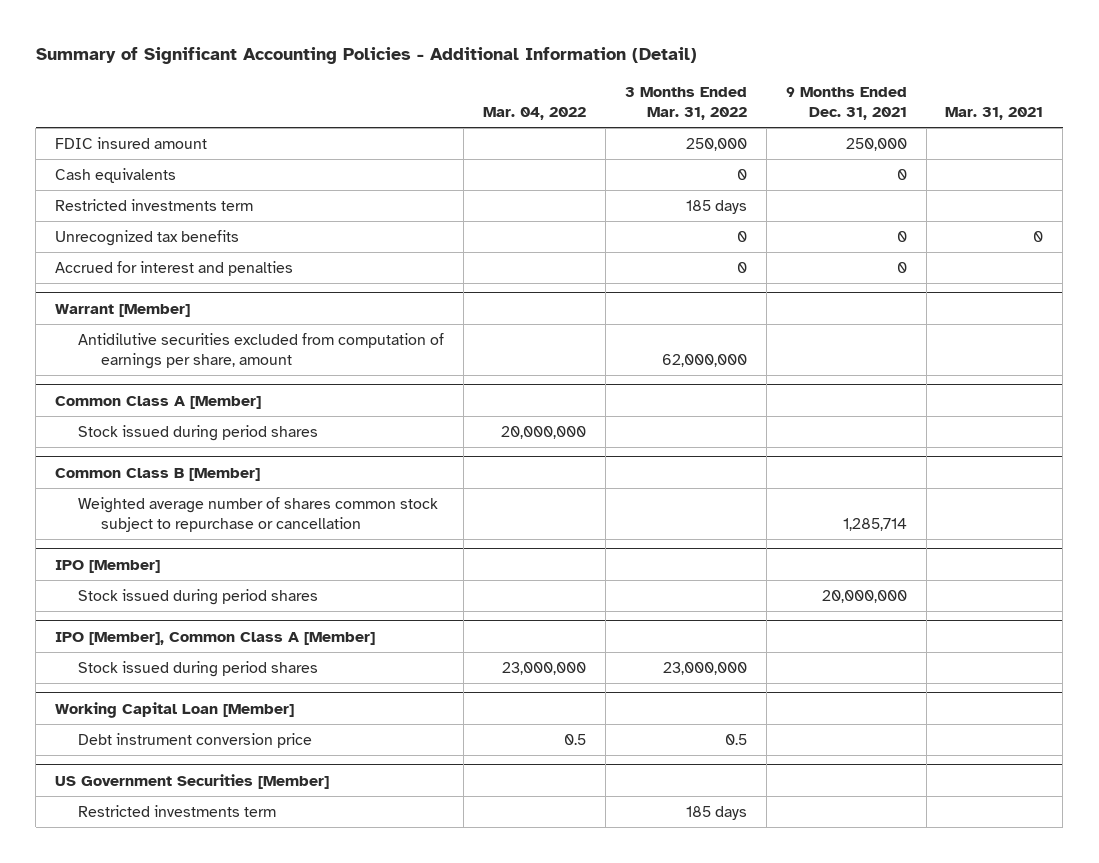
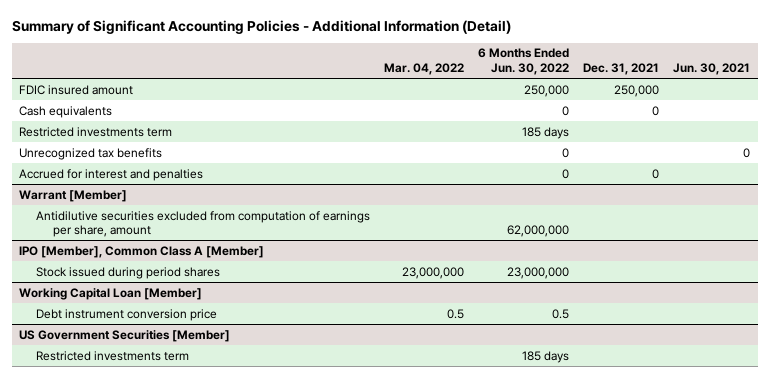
- | Mar. 04, 2022 | 3 Months Ended Mar. 31, 2022 | 9 Months Ended Dec. 31, 2021 | Mar. 31, 2021
+ | Mar. 04, 2022 | 6 Months Ended Jun. 30, 2022 | Dec. 31, 2021 | Jun. 30, 2021
- Common Class A [Member]
- Stock issued during period shares | 20,000,000 | | |
- Common Class B [Member]
- Weighted average number of shares common stock subject to repurchase or cancellation | | | 1,285,714 |
- IPO [Member]
- Stock issued during period shares | | | 20,000,000 |

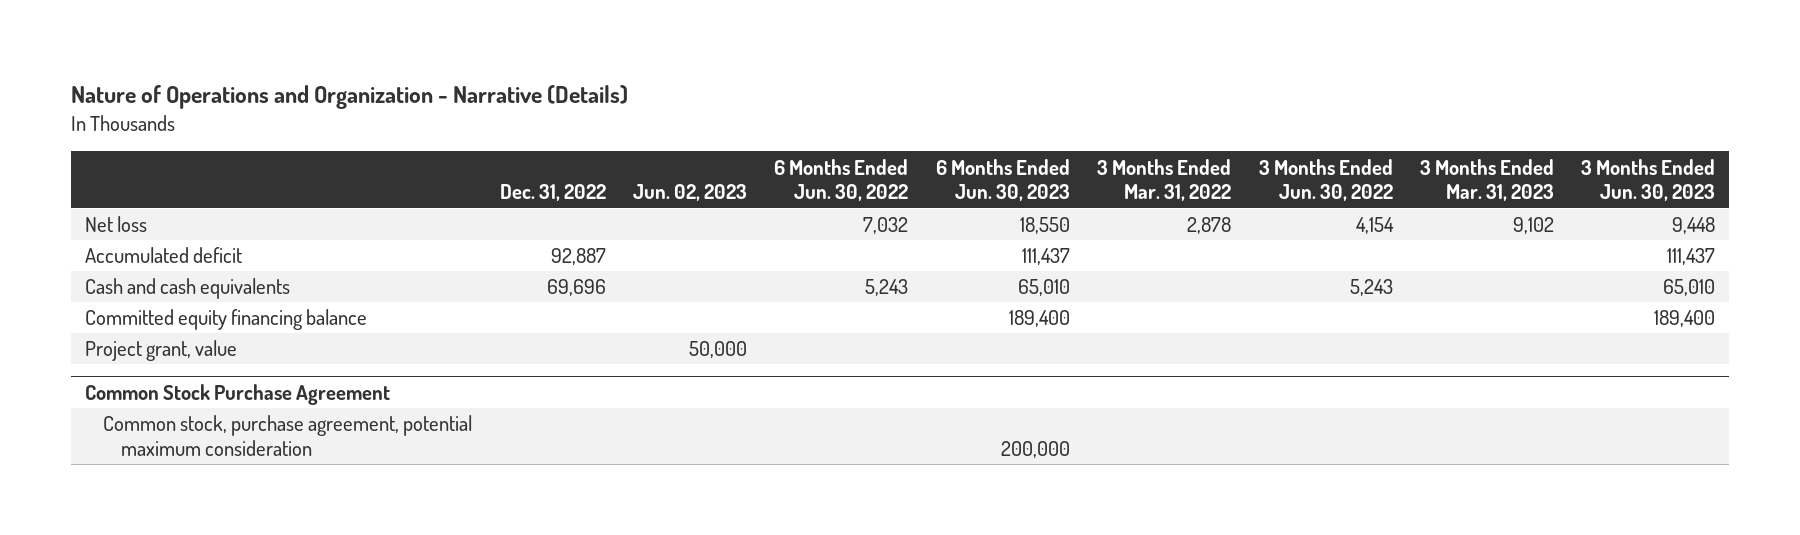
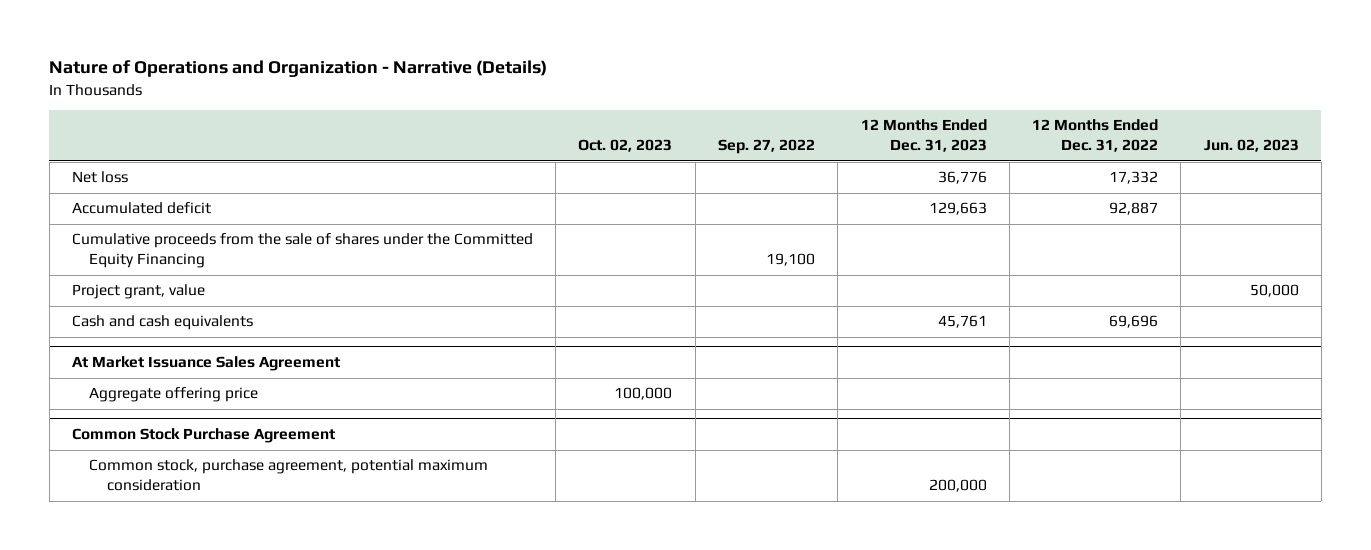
- | Dec. 31, 2022 | Jun. 02, 2023 | 6 Months Ended Jun. 30, 2022 | 6 Months Ended Jun. 30, 2023 | 3 Months Ended Mar. 31, 2022 | 3 Months Ended Jun. 30, 2022 | 3 Months Ended Mar. 31, 2023 | 3 Months Ended Jun. 30, 2023
+ | Oct. 02, 2023 | Sep. 27, 2022 | 12 Months Ended Dec. 31, 2023 | 12 Months Ended Dec. 31, 2022 | Jun. 02, 2023
- Committed equity financing balance | | | | 189,400 | | | | 189,400
+ Cumulative proceeds from the sale of shares under the Committed Equity Financing | | 19,100 | | |
moved down: Cash and cash equivalents | | | 45,761 | 69,696 |
+ At Market Issuance Sales Agreement
+ Aggregate offering price | 100,000 | | | |

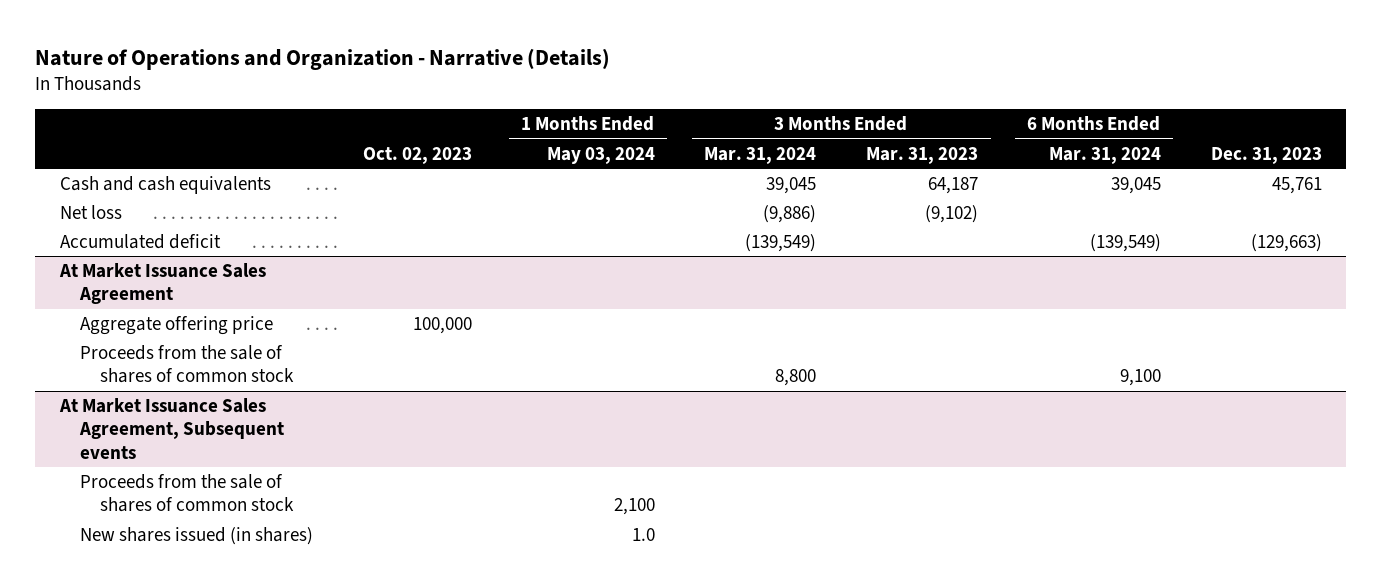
- | Oct. 02, 2023 | Sep. 27, 2022 | 12 Months Ended Dec. 31, 2023 | 12 Months Ended Dec. 31, 2022 | Jun. 02, 2023
+ | Oct. 02, 2023 | 1 Months Ended May 03, 2024 | 3 Months Ended Mar. 31, 2024 | 3 Months Ended Mar. 31, 2023 | 6 Months Ended Mar. 31, 2024 | Dec. 31, 2023
moved up: Cash and cash equivalents | | | 39,045 | 64,187 | 39,045 | 45,761
- Cumulative proceeds from the sale of shares under the Committed Equity Financing | | 19,100 | | |
- Project grant, value | | | | | 50,000
- Common Stock Purchase Agreement
- Common stock, purchase agreement, potential maximum consideration | | | 200,000 | |
@ At Market Issuance Sales Agreement
+ Proceeds from the sale of shares of common stock | | | 8,800 | | 9,100 |
+ At Market Issuance Sales Agreement, Subsequent events
+ Proceeds from the sale of shares of common stock | | 2,100 | | | |
+ New shares issued (in shares) | | 1.0 | | | |

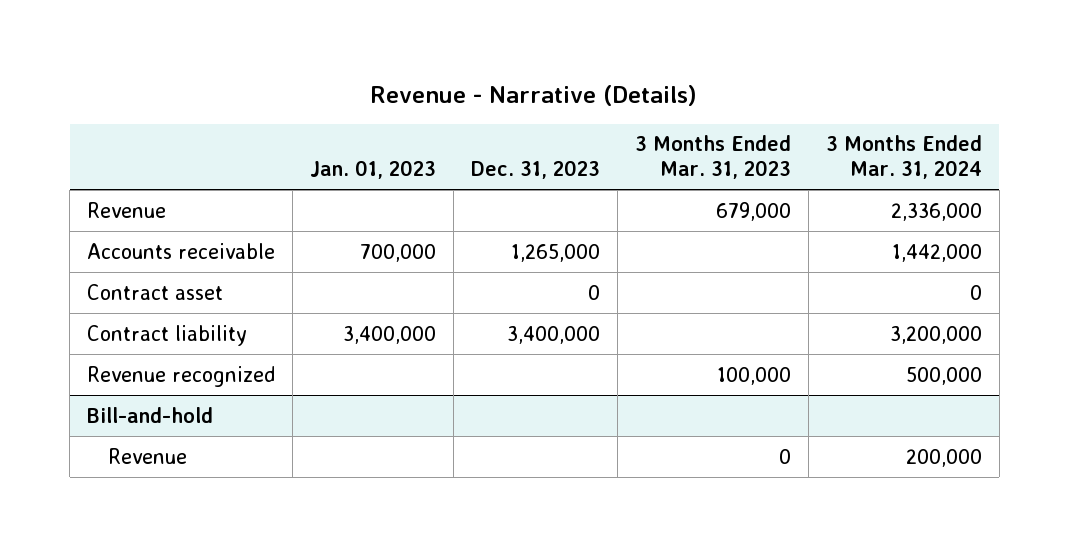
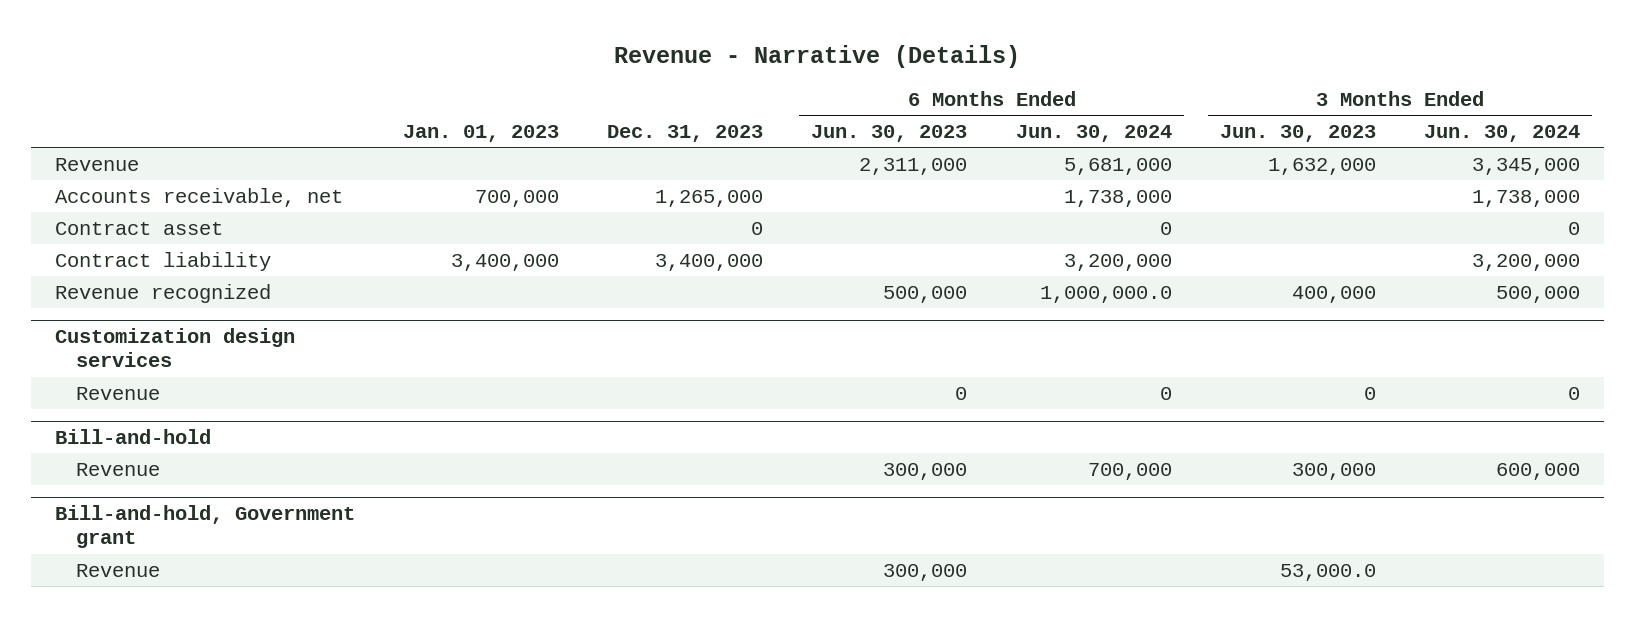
- | Jan. 01, 2023 | Dec. 31, 2023 | 3 Months Ended Mar. 31, 2023 | 3 Months Ended Mar. 31, 2024
+ | Jan. 01, 2023 | Dec. 31, 2023 | 6 Months Ended Jun. 30, 2023 | 6 Months Ended Jun. 30, 2024 | 3 Months Ended Jun. 30, 2023 | 3 Months Ended Jun. 30, 2024
- Accounts receivable | 700,000 | 1,265,000 | | 1,442,000
+ Accounts receivable, net | 700,000 | 1,265,000 | | 1,738,000 | | 1,738,000
+ Customization design services
+ Revenue | | | 0 | 0 | 0 | 0
+ Bill-and-hold, Government grant
+ Revenue | | | 300,000 | | 53,000.0 |

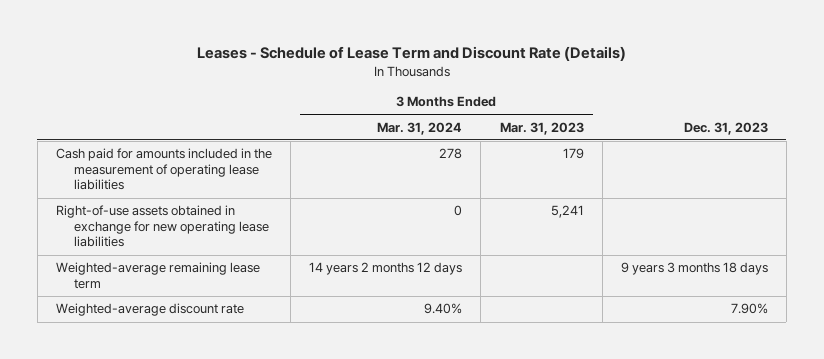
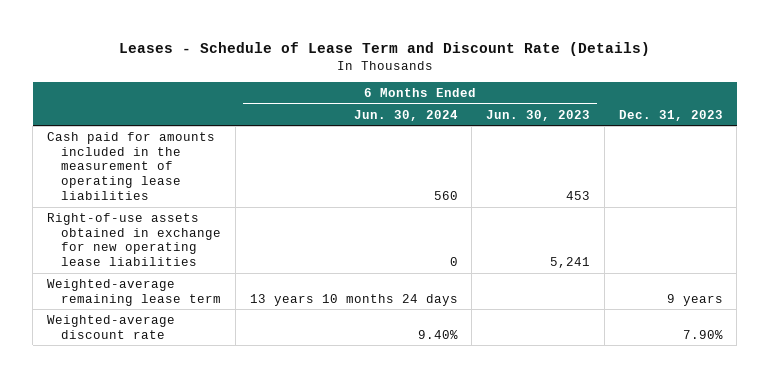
- | 3 Months Ended Mar. 31, 2024 | 3 Months Ended Mar. 31, 2023 | Dec. 31, 2023
+ | 6 Months Ended Jun. 30, 2024 | 6 Months Ended Jun. 30, 2023 | Dec. 31, 2023
- Weighted-average remaining lease term | 14 years 2 months 12 days | | 9 years 3 months 18 days
+ Weighted-average remaining lease term | 13 years 10 months 24 days | | 9 years

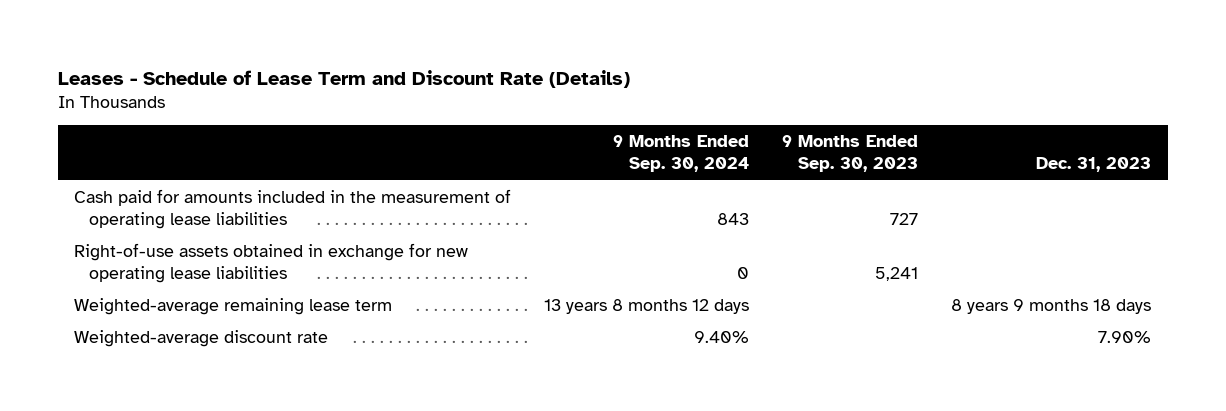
- | 6 Months Ended Jun. 30, 2024 | 6 Months Ended Jun. 30, 2023 | Dec. 31, 2023
+ | 9 Months Ended Sep. 30, 2024 | 9 Months Ended Sep. 30, 2023 | Dec. 31, 2023
- Weighted-average remaining lease term | 13 years 10 months 24 days | | 9 years
+ Weighted-average remaining lease term | 13 years 8 months 12 days | | 8 years 9 months 18 days

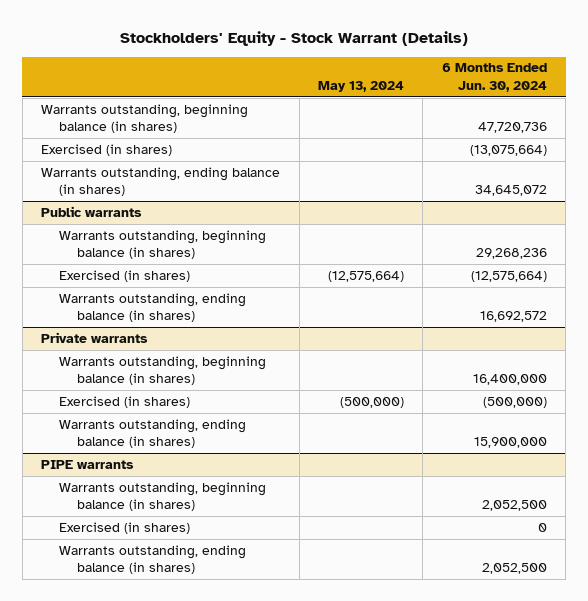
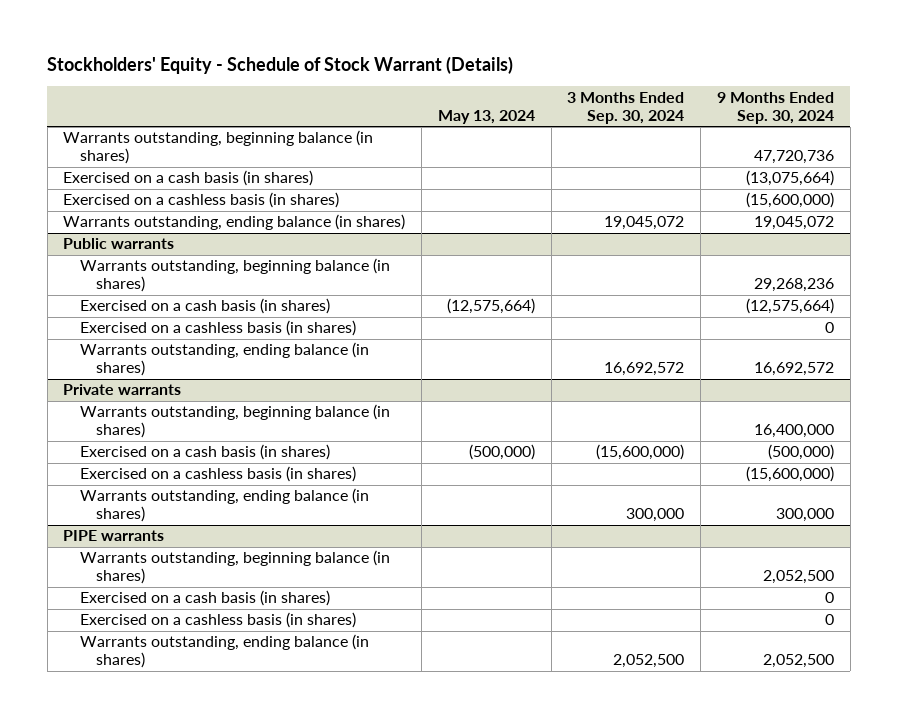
- Stockholders' Equity - Stock Warrant (Details)
+ Stockholders' Equity - Schedule of Stock Warrant (Details)
- | May 13, 2024 | 6 Months Ended Jun. 30, 2024
+ | May 13, 2024 | 3 Months Ended Sep. 30, 2024 | 9 Months Ended Sep. 30, 2024
- Exercised (in shares) | | (13,075,664)
+ Exercised on a cash basis (in shares) | | | (13,075,664)
+ Exercised on a cashless basis (in shares) | | | (15,600,000)
@ Public warrants
- Exercised (in shares) | (12,575,664) | (12,575,664)
+ Exercised on a cash basis (in shares) | (12,575,664) | | (12,575,664)
+ Exercised on a cashless basis (in shares) | | | 0
@ Private warrants
- Exercised (in shares) | (500,000) | (500,000)
+ Exercised on a cash basis (in shares) | (500,000) | (15,600,000) | (500,000)
+ Exercised on a cashless basis (in shares) | | | (15,600,000)
@ PIPE warrants
- Exercised (in shares) | | 0
+ Exercised on a cash basis (in shares) | | | 0
+ Exercised on a cashless basis (in shares) | | | 0

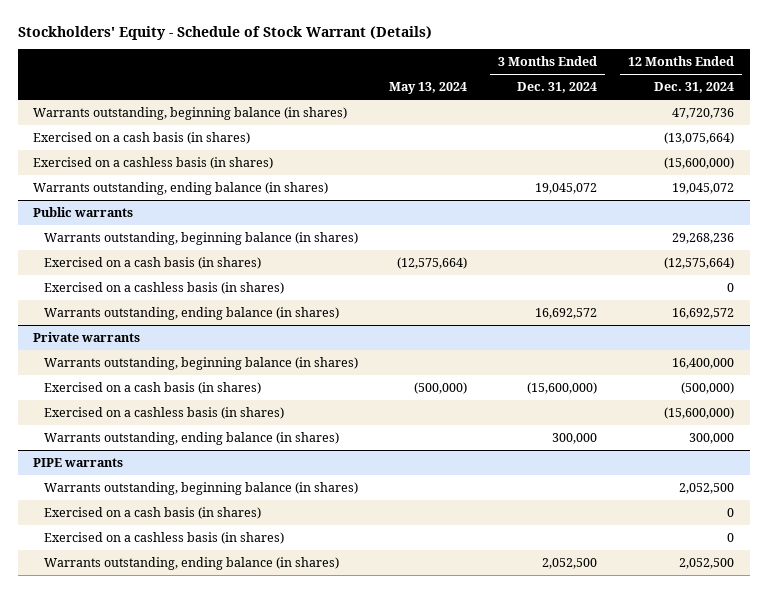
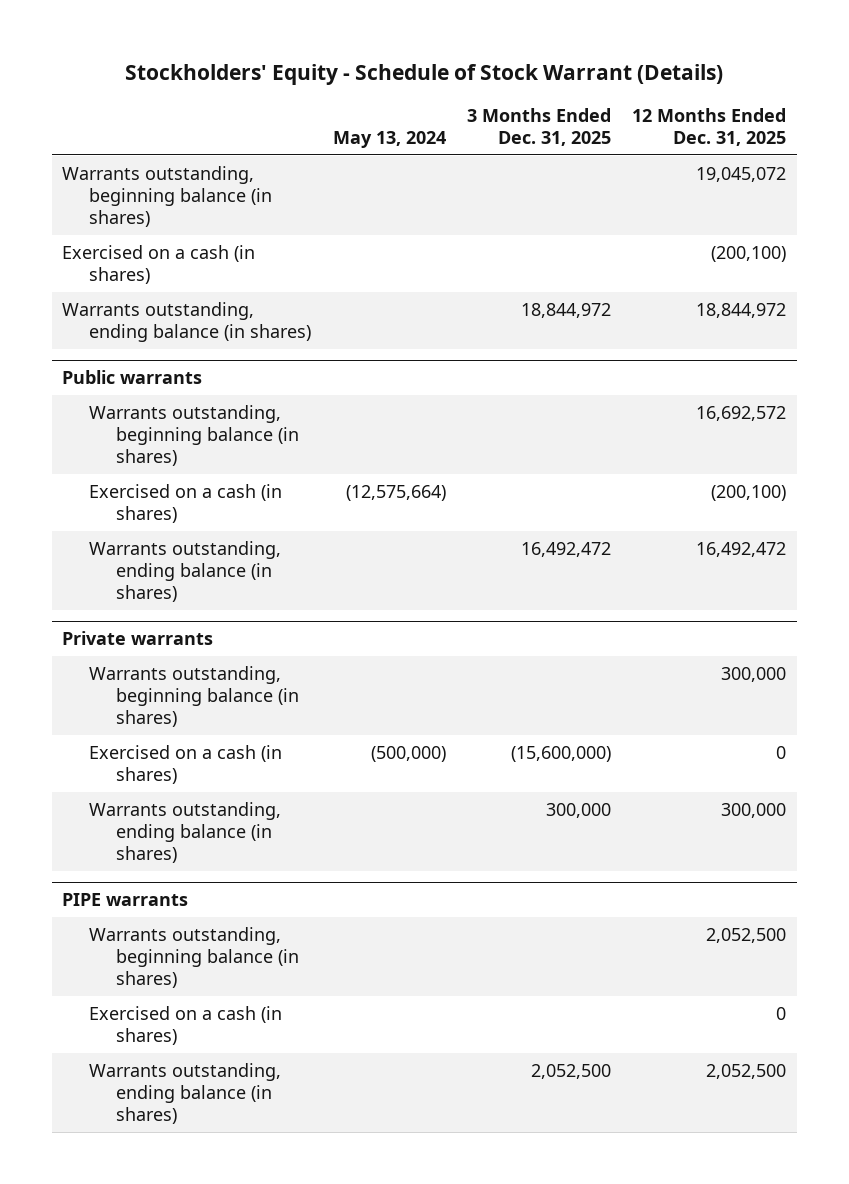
- | May 13, 2024 | 3 Months Ended Dec. 31, 2024 | 12 Months Ended Dec. 31, 2024
+ | May 13, 2024 | 3 Months Ended Dec. 31, 2025 | 12 Months Ended Dec. 31, 2025
- Exercised on a cash basis (in shares) | | | (13,075,664)
- Exercised on a cashless basis (in shares) | | | (15,600,000)
+ Exercised on a cash (in shares) | | | (200,100)
@ Public warrants
- Exercised on a cash basis (in shares) | (12,575,664) | | (12,575,664)
- Exercised on a cashless basis (in shares) | | | 0
+ Exercised on a cash (in shares) | (12,575,664) | | (200,100)
@ Private warrants
- Exercised on a cash basis (in shares) | (500,000) | (15,600,000) | (500,000)
- Exercised on a cashless basis (in shares) | | | (15,600,000)
+ Exercised on a cash (in shares) | (500,000) | (15,600,000) | 0
@ PIPE warrants
- Exercised on a cash basis (in shares) | | | 0
- Exercised on a cashless basis (in shares) | | | 0
+ Exercised on a cash (in shares) | | | 0

